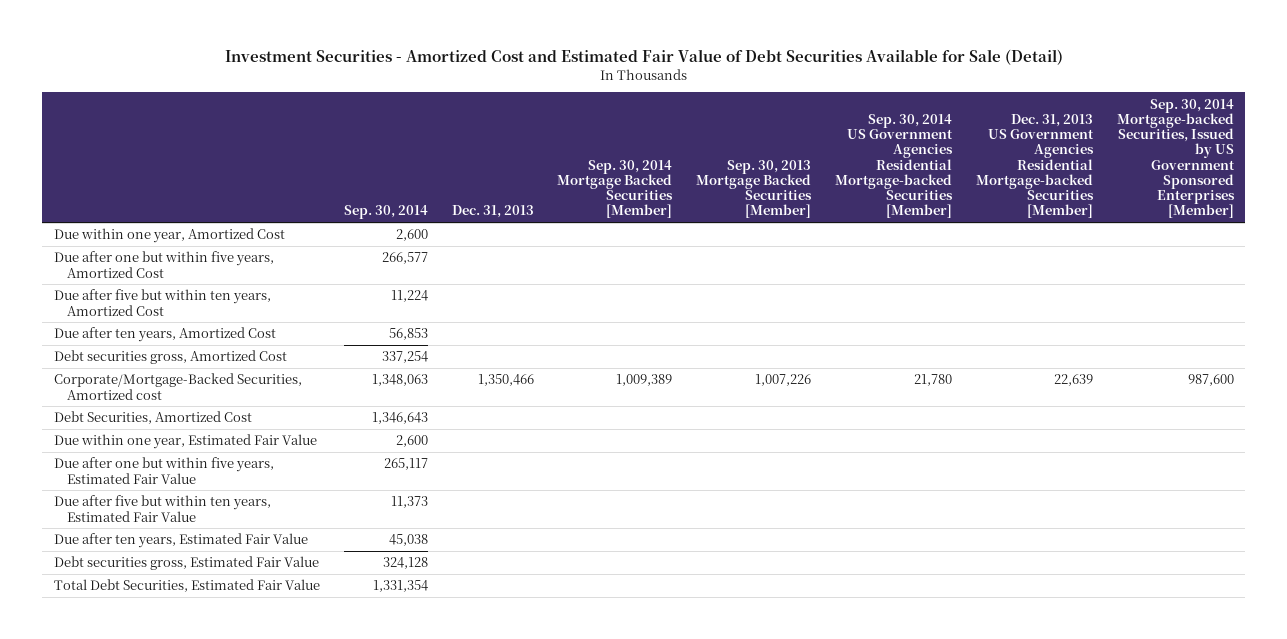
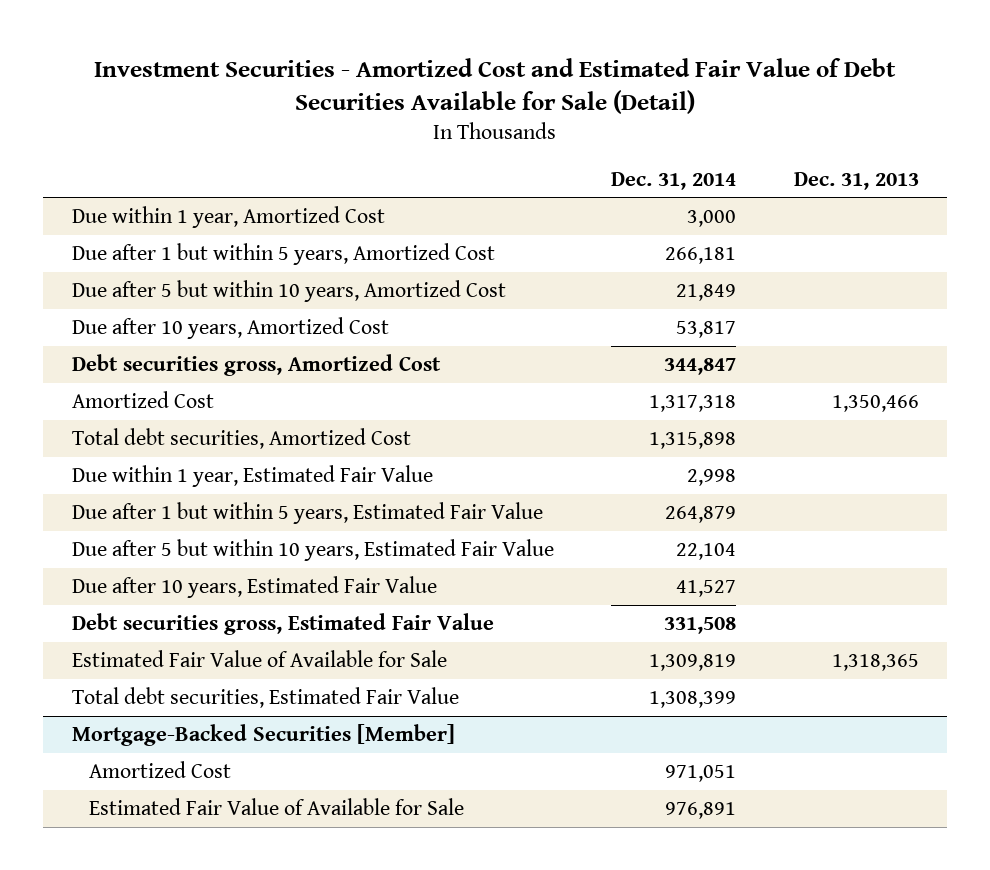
- | Sep. 30, 2014 | Dec. 31, 2013 | Sep. 30, 2014 Mortgage Backed Securities [Member] | Sep. 30, 2013 Mortgage Backed Securities [Member] | Sep. 30, 2014 US Government Agencies Residential Mortgage-backed Securities [Member] | Dec. 31, 2013 US Government Agencies Residential Mortgage-backed Securities [Member] | Sep. 30, 2014 Mortgage-backed Securities, Issued by US Government Sponsored Enterprises [Member]
+ | Dec. 31, 2014 | Dec. 31, 2013
- Due within one year, Amortized Cost | 2,600 | | | | | |
- Due after one but within five years, Amortized Cost | 266,577 | | | | | |
- Due after five but within ten years, Amortized Cost | 11,224 | | | | | |
- Due after ten years, Amortized Cost | 56,853 | | | | | |
+ Due within 1 year, Amortized Cost | 3,000 |
+ Due after 1 but within 5 years, Amortized Cost | 266,181 |
+ Due after 5 but within 10 years, Amortized Cost | 21,849 |
+ Due after 10 years, Amortized Cost | 53,817 |
- Corporate/Mortgage-Backed Securities, Amortized cost | 1,348,063 | 1,350,466 | 1,009,389 | 1,007,226 | 21,780 | 22,639 | 987,600
- Debt Securities, Amortized Cost | 1,346,643 | | | | | |
- Due within one year, Estimated Fair Value | 2,600 | | | | | |
- Due after one but within five years, Estimated Fair Value | 265,117 | | | | | |
- Due after five but within ten years, Estimated Fair Value | 11,373 | | | | | |
- Due after ten years, Estimated Fair Value | 45,038 | | | | | |
+ Amortized Cost | 1,317,318 | 1,350,466
+ Total debt securities, Amortized Cost | 1,315,898 |
+ Due within 1 year, Estimated Fair Value | 2,998 |
+ Due after 1 but within 5 years, Estimated Fair Value | 264,879 |
+ Due after 5 but within 10 years, Estimated Fair Value | 22,104 |
+ Due after 10 years, Estimated Fair Value | 41,527 |
- Total Debt Securities, Estimated Fair Value | 1,331,354 | | | | | |
+ Estimated Fair Value of Available for Sale | 1,309,819 | 1,318,365
+ Total debt securities, Estimated Fair Value | 1,308,399 |
+ Mortgage-Backed Securities [Member]
+ Amortized Cost | 971,051 |
+ Estimated Fair Value of Available for Sale | 976,891 |

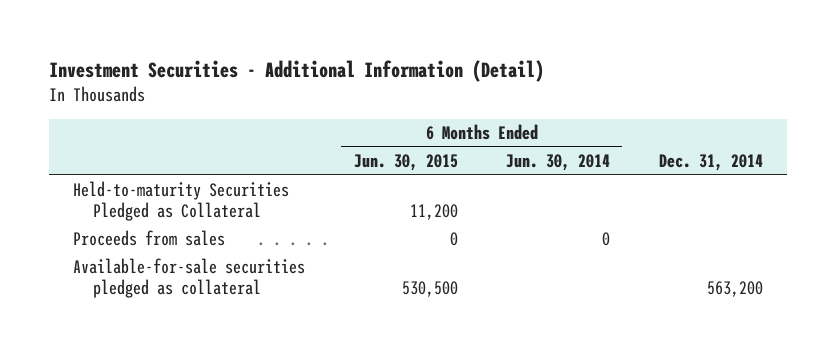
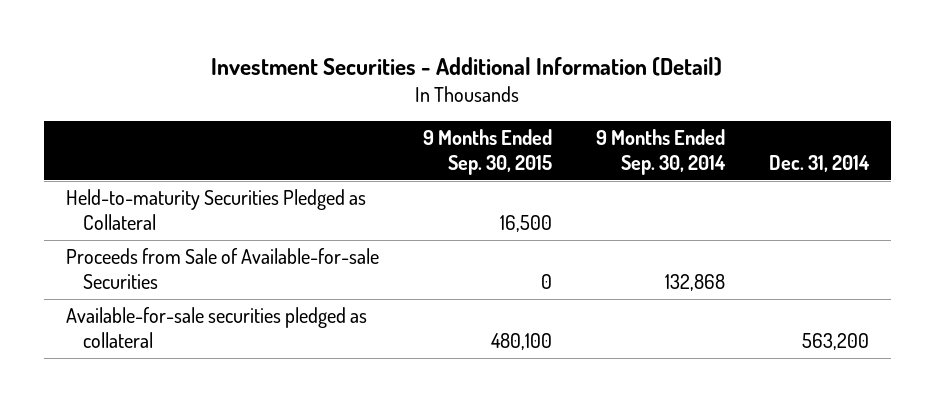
- | 6 Months Ended Jun. 30, 2015 | 6 Months Ended Jun. 30, 2014 | Dec. 31, 2014
+ | 9 Months Ended Sep. 30, 2015 | 9 Months Ended Sep. 30, 2014 | Dec. 31, 2014
- Proceeds from sales | 0 | 0 |
+ Proceeds from Sale of Available-for-sale Securities | 0 | 132,868 |

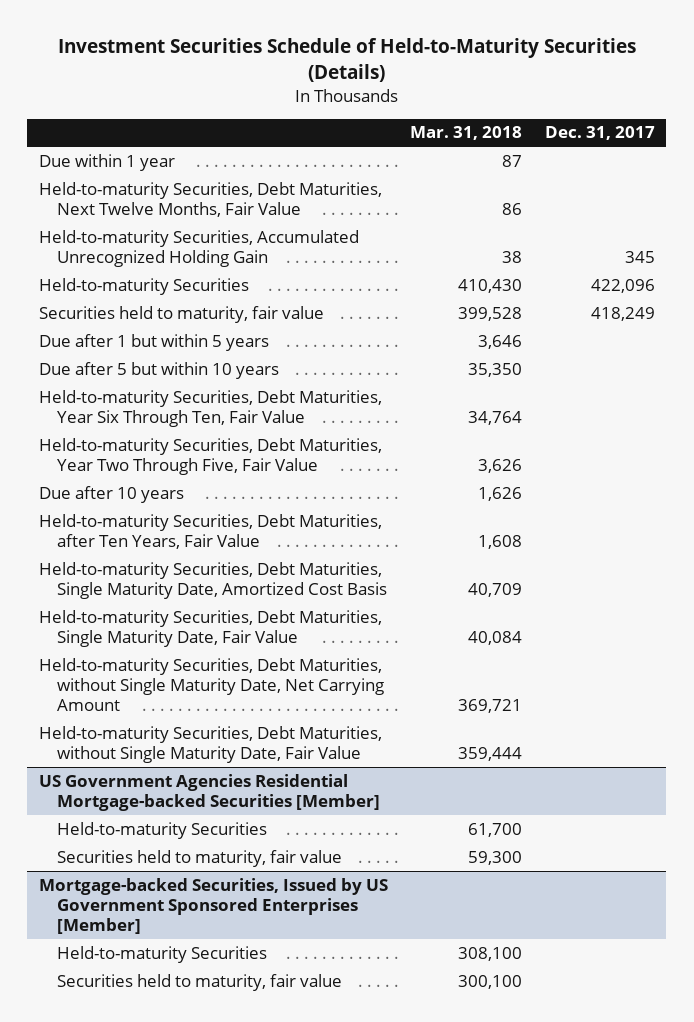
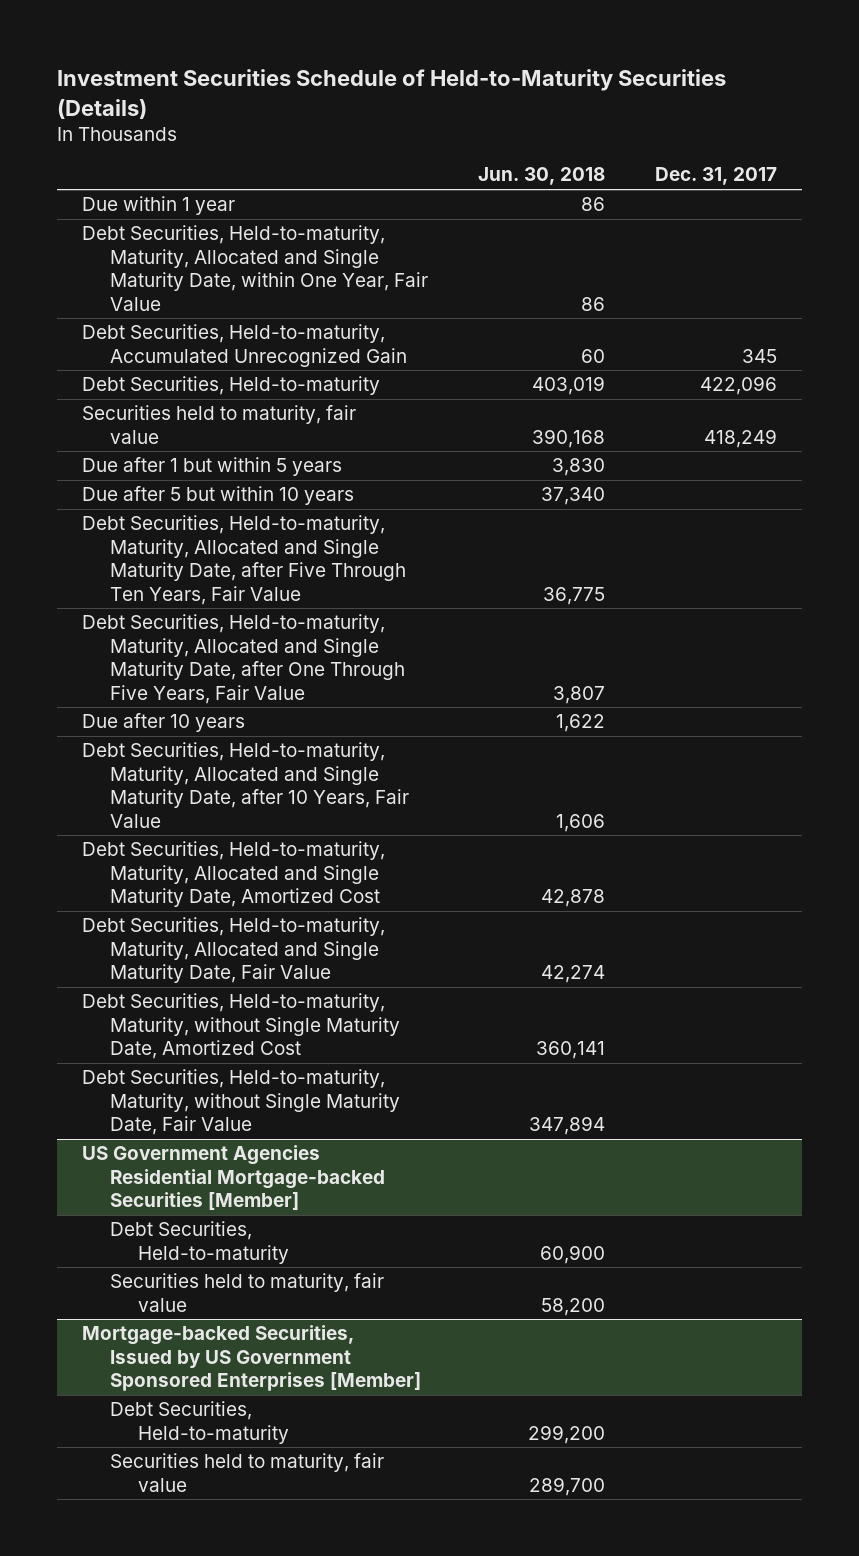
- | Mar. 31, 2018 | Dec. 31, 2017
+ | Jun. 30, 2018 | Dec. 31, 2017
- Held-to-maturity Securities, Debt Maturities, Next Twelve Months, Fair Value | 86 |
- Held-to-maturity Securities, Accumulated Unrecognized Holding Gain | 38 | 345
- Held-to-maturity Securities | 410,430 | 422,096
+ Debt Securities, Held-to-maturity, Maturity, Allocated and Single Maturity Date, within One Year, Fair Value | 86 |
+ Debt Securities, Held-to-maturity, Accumulated Unrecognized Gain | 60 | 345
+ Debt Securities, Held-to-maturity | 403,019 | 422,096
- Held-to-maturity Securities, Debt Maturities, Year Six Through Ten, Fair Value | 34,764 |
- Held-to-maturity Securities, Debt Maturities, Year Two Through Five, Fair Value | 3,626 |
+ Debt Securities, Held-to-maturity, Maturity, Allocated and Single Maturity Date, after Five Through Ten Years, Fair Value | 36,775 |
+ Debt Securities, Held-to-maturity, Maturity, Allocated and Single Maturity Date, after One Through Five Years, Fair Value | 3,807 |
- Held-to-maturity Securities, Debt Maturities, after Ten Years, Fair Value | 1,608 |
- Held-to-maturity Securities, Debt Maturities, Single Maturity Date, Amortized Cost Basis | 40,709 |
- Held-to-maturity Securities, Debt Maturities, Single Maturity Date, Fair Value | 40,084 |
- Held-to-maturity Securities, Debt Maturities, without Single Maturity Date, Net Carrying Amount | 369,721 |
- Held-to-maturity Securities, Debt Maturities, without Single Maturity Date, Fair Value | 359,444 |
+ Debt Securities, Held-to-maturity, Maturity, Allocated and Single Maturity Date, after 10 Years, Fair Value | 1,606 |
+ Debt Securities, Held-to-maturity, Maturity, Allocated and Single Maturity Date, Amortized Cost | 42,878 |
+ Debt Securities, Held-to-maturity, Maturity, Allocated and Single Maturity Date, Fair Value | 42,274 |
+ Debt Securities, Held-to-maturity, Maturity, without Single Maturity Date, Amortized Cost | 360,141 |
+ Debt Securities, Held-to-maturity, Maturity, without Single Maturity Date, Fair Value | 347,894 |
@ US Government Agencies Residential Mortgage-backed Securities [Member]
- Held-to-maturity Securities | 61,700 |
+ Debt Securities, Held-to-maturity | 60,900 |
@ Mortgage-backed Securities, Issued by US Government Sponsored Enterprises [Member]
- Held-to-maturity Securities | 308,100 |
+ Debt Securities, Held-to-maturity | 299,200 |

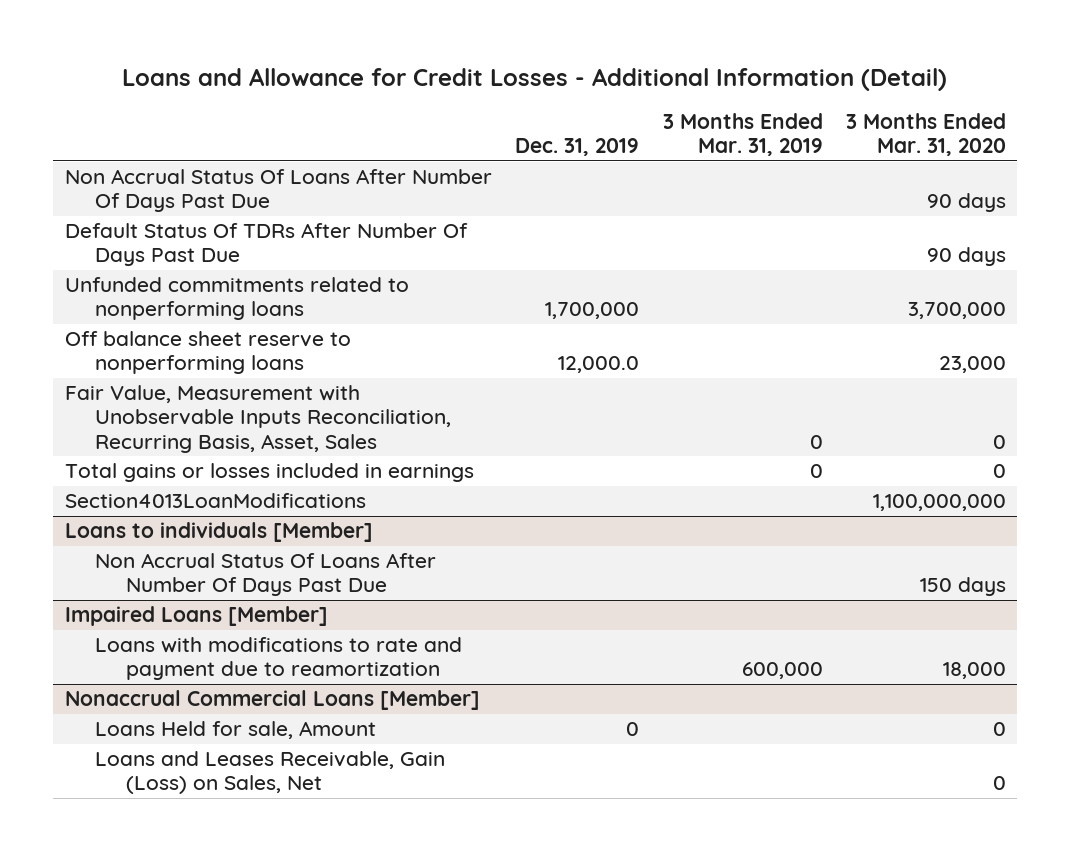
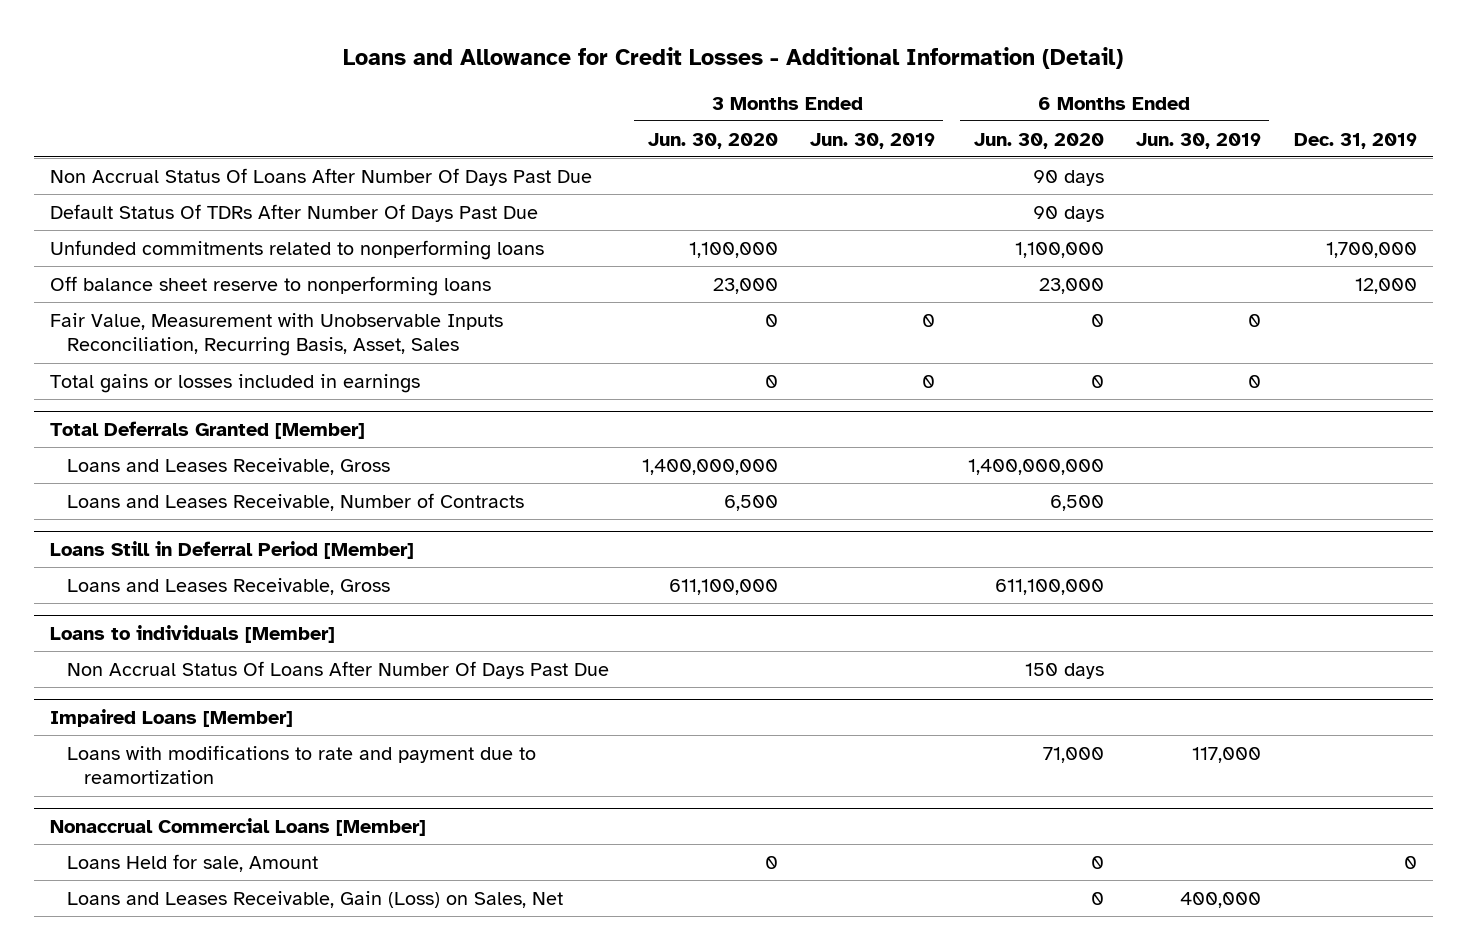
- | Dec. 31, 2019 | 3 Months Ended Mar. 31, 2019 | 3 Months Ended Mar. 31, 2020
+ | 3 Months Ended Jun. 30, 2020 | 3 Months Ended Jun. 30, 2019 | 6 Months Ended Jun. 30, 2020 | 6 Months Ended Jun. 30, 2019 | Dec. 31, 2019
- Off balance sheet reserve to nonperforming loans | 12,000.0 | | 23,000
+ Off balance sheet reserve to nonperforming loans | 23,000 | | 23,000 | | 12,000
- Section4013LoanModifications | | | 1,100,000,000
+ Total Deferrals Granted [Member]
+ Loans and Leases Receivable, Gross | 1,400,000,000 | | 1,400,000,000 | |
+ Loans and Leases Receivable, Number of Contracts | 6,500 | | 6,500 | |
+ Loans Still in Deferral Period [Member]
+ Loans and Leases Receivable, Gross | 611,100,000 | | 611,100,000 | |

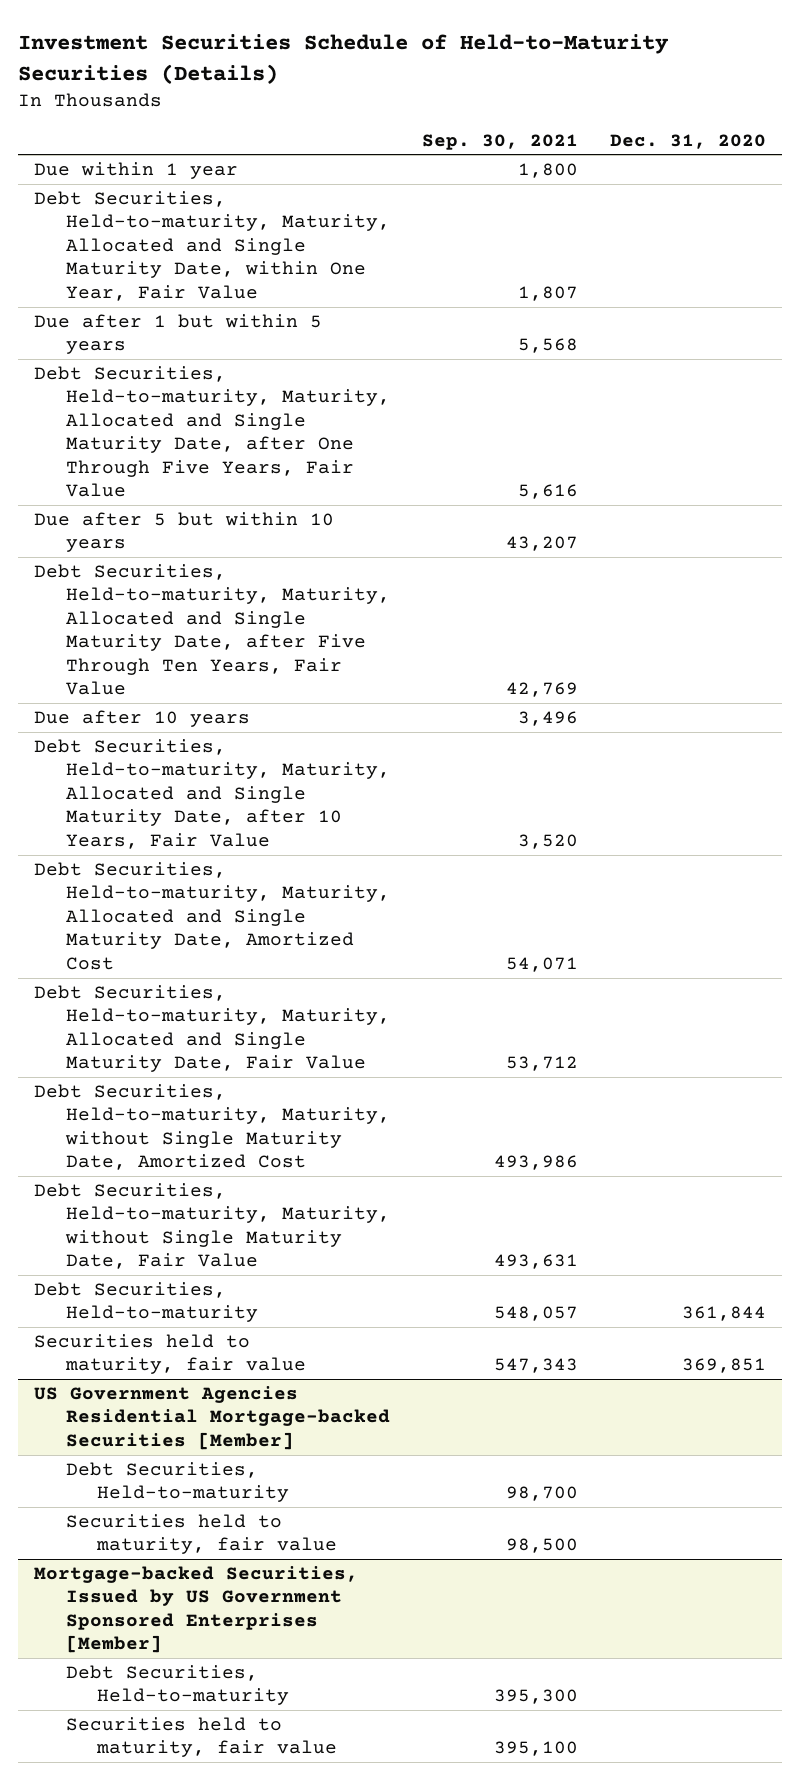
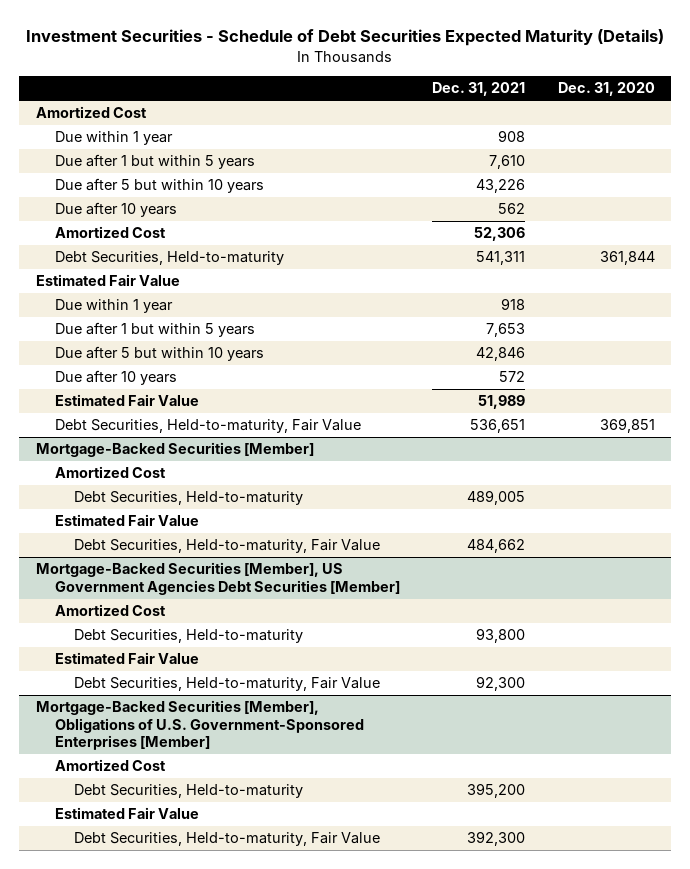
- Investment Securities Schedule of Held-to-Maturity Securities (Details)
+ Investment Securities - Schedule of Debt Securities Expected Maturity (Details)
- | Sep. 30, 2021 | Dec. 31, 2020
+ | Dec. 31, 2021 | Dec. 31, 2020
+ Amortized Cost
- Debt Securities, Held-to-maturity, Maturity, Allocated and Single Maturity Date, within One Year, Fair Value | 1,807 |
- Debt Securities, Held-to-maturity, Maturity, Allocated and Single Maturity Date, after One Through Five Years, Fair Value | 5,616 |
- Debt Securities, Held-to-maturity, Maturity, Allocated and Single Maturity Date, after Five Through Ten Years, Fair Value | 42,769 |
- Debt Securities, Held-to-maturity, Maturity, Allocated and Single Maturity Date, after 10 Years, Fair Value | 3,520 |
- Debt Securities, Held-to-maturity, Maturity, Allocated and Single Maturity Date, Amortized Cost | 54,071 |
- Debt Securities, Held-to-maturity, Maturity, Allocated and Single Maturity Date, Fair Value | 53,712 |
- Debt Securities, Held-to-maturity, Maturity, without Single Maturity Date, Amortized Cost | 493,986 |
- Debt Securities, Held-to-maturity, Maturity, without Single Maturity Date, Fair Value | 493,631 |
+ Amortized Cost | 52,306 |
- Securities held to maturity, fair value | 547,343 | 369,851
- US Government Agencies Residential Mortgage-backed Securities [Member]
+ Estimated Fair Value
+ Due within 1 year | 918 |
+ Due after 1 but within 5 years | 7,653 |
+ Due after 5 but within 10 years | 42,846 |
+ Due after 10 years | 572 |
+ Estimated Fair Value | 51,989 |
+ Debt Securities, Held-to-maturity, Fair Value | 536,651 | 369,851
+ Mortgage-Backed Securities [Member]
+ Amortized Cost
+ Debt Securities, Held-to-maturity | 489,005 |
+ Estimated Fair Value
+ Debt Securities, Held-to-maturity, Fair Value | 484,662 |
+ Mortgage-Backed Securities [Member], US Government Agencies Debt Securities [Member]
+ Amortized Cost
- Securities held to maturity, fair value | 98,500 |
- Mortgage-backed Securities, Issued by US Government Sponsored Enterprises [Member]
+ Estimated Fair Value
+ Debt Securities, Held-to-maturity, Fair Value | 92,300 |
+ Mortgage-Backed Securities [Member], Obligations of U.S. Government-Sponsored Enterprises [Member]
+ Amortized Cost
- Securities held to maturity, fair value | 395,100 |
+ Estimated Fair Value
+ Debt Securities, Held-to-maturity, Fair Value | 392,300 |

